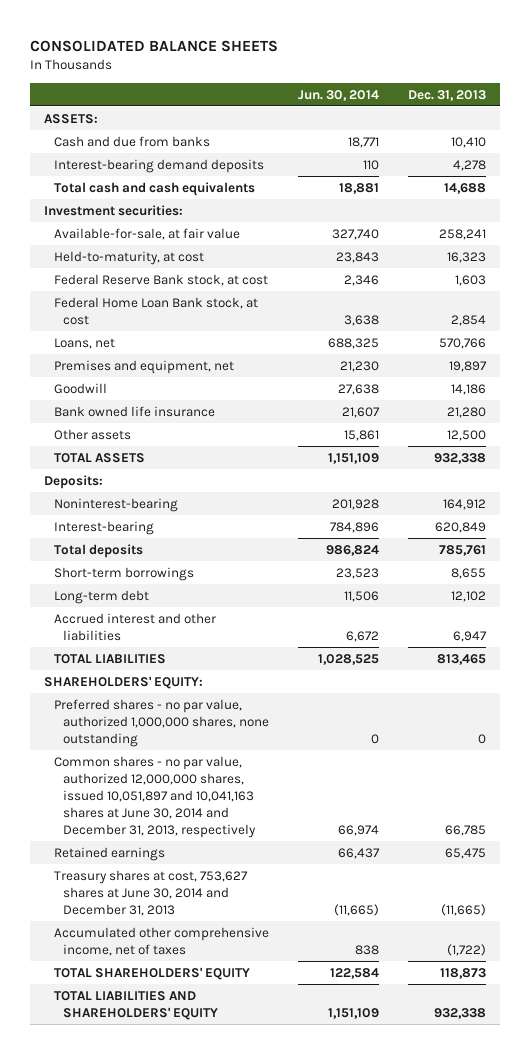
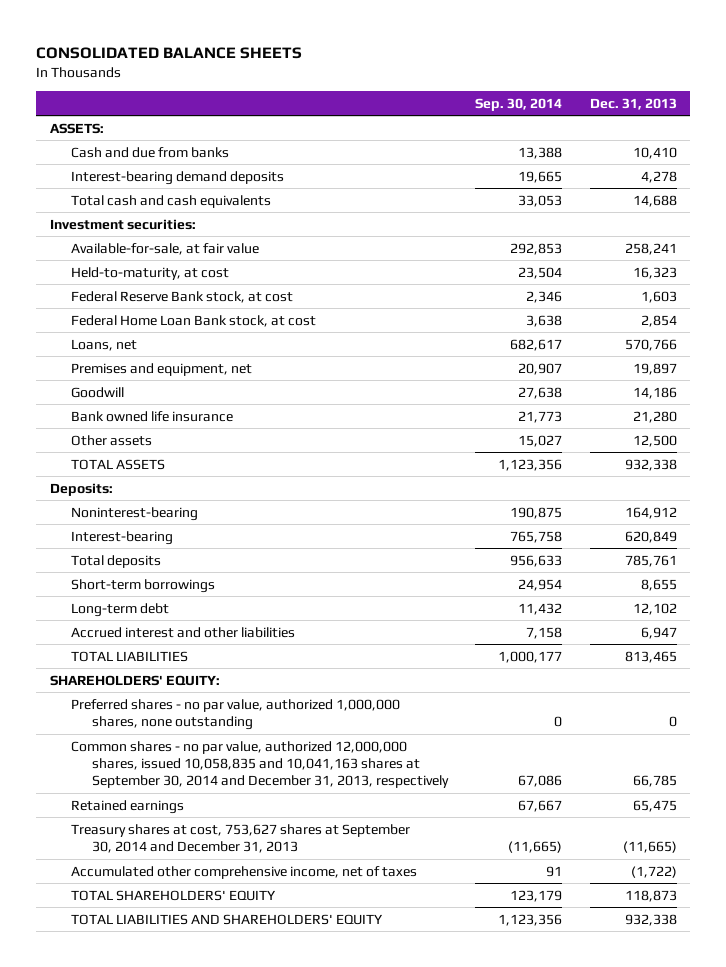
- | Jun. 30, 2014 | Dec. 31, 2013
+ | Sep. 30, 2014 | Dec. 31, 2013
- Common shares - no par value, authorized 12,000,000 shares, issued 10,051,897 and 10,041,163 shares at June 30, 2014 and December 31, 2013, respectively | 66,974 | 66,785
+ Common shares - no par value, authorized 12,000,000 shares, issued 10,058,835 and 10,041,163 shares at September 30, 2014 and December 31, 2013, respectively | 67,086 | 66,785
- Treasury shares at cost, 753,627 shares at June 30, 2014 and December 31, 2013 | (11,665) | (11,665)
+ Treasury shares at cost, 753,627 shares at September 30, 2014 and December 31, 2013 | (11,665) | (11,665)

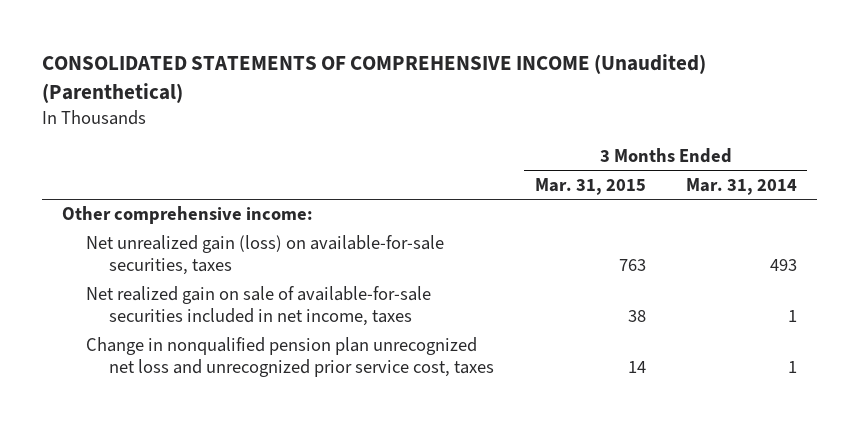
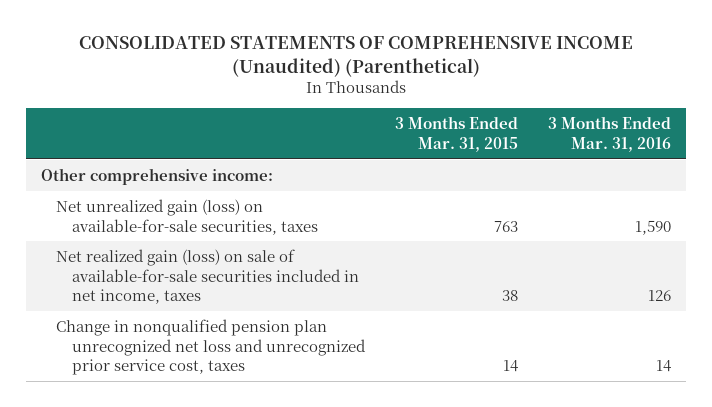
- | 3 Months Ended Mar. 31, 2015 | 3 Months Ended Mar. 31, 2014
+ | 3 Months Ended Mar. 31, 2015 | 3 Months Ended Mar. 31, 2016
- Net realized gain on sale of available-for-sale securities included in net income, taxes | 38 | 1
+ Net realized gain (loss) on sale of available-for-sale securities included in net income, taxes | 38 | 126

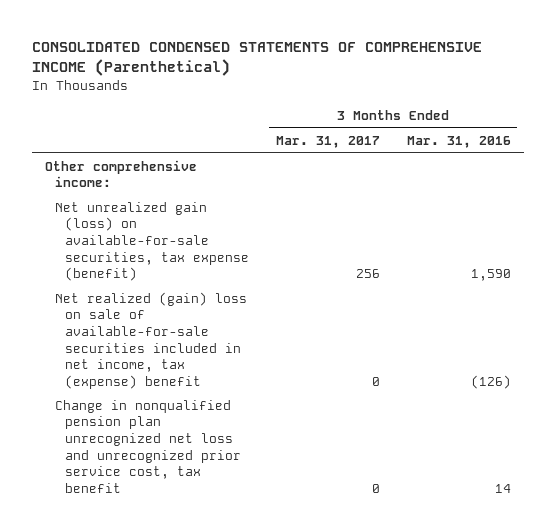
- CONSOLIDATED STATEMENTS OF COMPREHENSIVE INCOME (Unaudited) (Parenthetical)
+ CONSOLIDATED CONDENSED STATEMENTS OF COMPREHENSIVE INCOME (Parenthetical)
- | 3 Months Ended Mar. 31, 2015 | 3 Months Ended Mar. 31, 2016
+ | 3 Months Ended Mar. 31, 2017 | 3 Months Ended Mar. 31, 2016
- Net unrealized gain (loss) on available-for-sale securities, taxes | 763 | 1,590
- Net realized gain (loss) on sale of available-for-sale securities included in net income, taxes | 38 | 126
- Change in nonqualified pension plan unrecognized net loss and unrecognized prior service cost, taxes | 14 | 14
+ Net unrealized gain (loss) on available-for-sale securities, tax expense (benefit) | 256 | 1,590
+ Net realized (gain) loss on sale of available-for-sale securities included in net income, tax (expense) benefit | 0 | (126)
+ Change in nonqualified pension plan unrecognized net loss and unrecognized prior service cost, tax benefit | 0 | 14

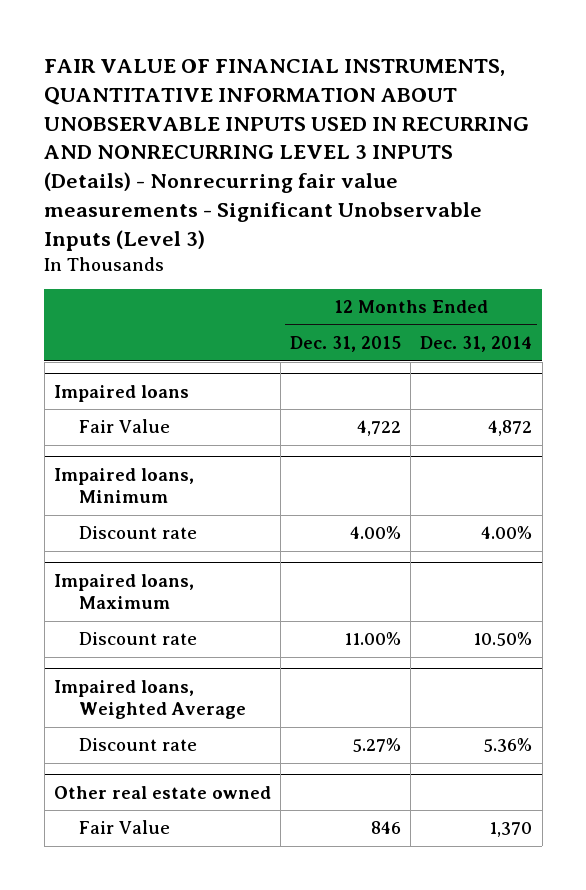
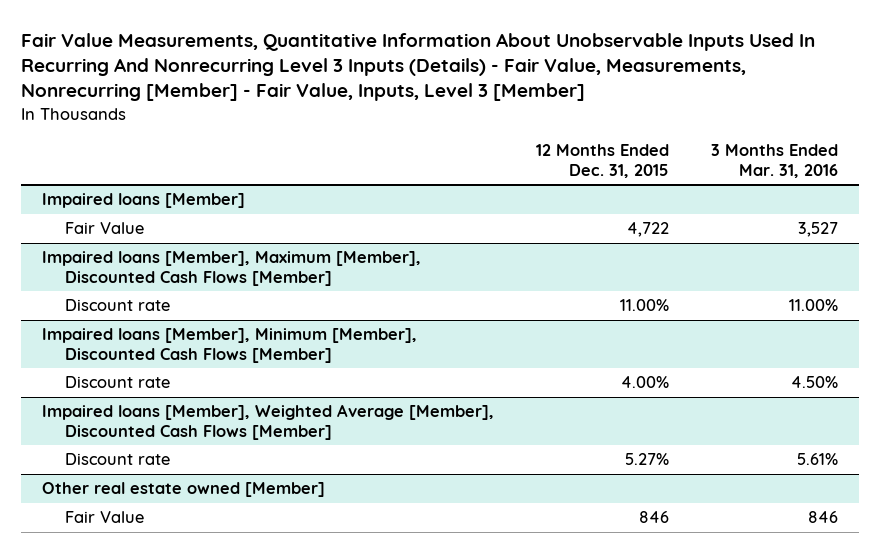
- FAIR VALUE OF FINANCIAL INSTRUMENTS, QUANTITATIVE INFORMATION ABOUT UNOBSERVABLE INPUTS USED IN RECURRING AND NONRECURRING LEVEL 3 INPUTS (Details) - Nonrecurring fair value measurements - Significant Unobservable Inputs (Level 3)
+ Fair Value Measurements, Quantitative Information About Unobservable Inputs Used In Recurring And Nonrecurring Level 3 Inputs (Details) - Fair Value, Measurements, Nonrecurring [Member] - Fair Value, Inputs, Level 3 [Member]
- | 12 Months Ended Dec. 31, 2015 | 12 Months Ended Dec. 31, 2014
+ | 12 Months Ended Dec. 31, 2015 | 3 Months Ended Mar. 31, 2016
- Impaired loans
+ Impaired loans [Member]
- Impaired loans, Minimum
- Discount rate | 4.00% | 4.00%
- Impaired loans, Maximum
+ Impaired loans [Member], Maximum [Member], Discounted Cash Flows [Member]
- Impaired loans, Weighted Average
+ Impaired loans [Member], Minimum [Member], Discounted Cash Flows [Member]
+ Discount rate | 4.00% | 4.50%
+ Impaired loans [Member], Weighted Average [Member], Discounted Cash Flows [Member]
- Other real estate owned
+ Other real estate owned [Member]

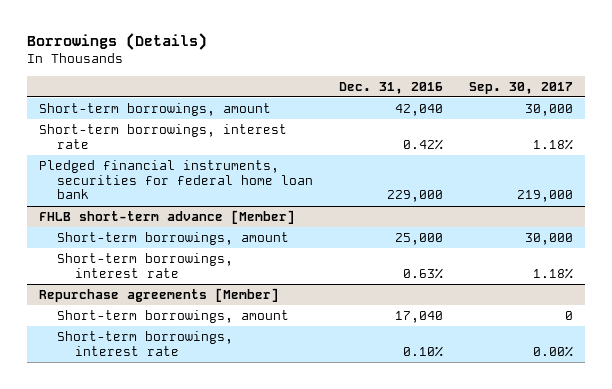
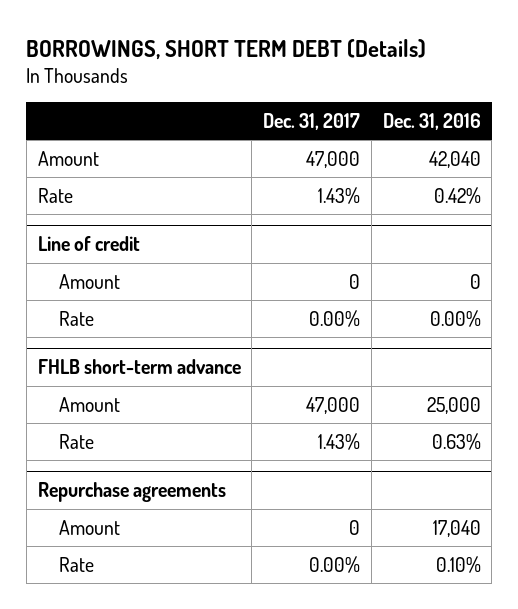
- Borrowings (Details)
+ BORROWINGS, SHORT TERM DEBT (Details)
- | Dec. 31, 2016 | Sep. 30, 2017
+ | Dec. 31, 2017 | Dec. 31, 2016
- Short-term borrowings, amount | 42,040 | 30,000
- Short-term borrowings, interest rate | 0.42% | 1.18%
- Pledged financial instruments, securities for federal home loan bank | 229,000 | 219,000
- FHLB short-term advance [Member]
- Short-term borrowings, amount | 25,000 | 30,000
- Short-term borrowings, interest rate | 0.63% | 1.18%
- Repurchase agreements [Member]
- Short-term borrowings, amount | 17,040 | 0
- Short-term borrowings, interest rate | 0.10% | 0.00%
+ Amount | 47,000 | 42,040
+ Rate | 1.43% | 0.42%
+ Line of credit
+ Amount | 0 | 0
+ Rate | 0.00% | 0.00%
+ FHLB short-term advance
+ Amount | 47,000 | 25,000
+ Rate | 1.43% | 0.63%
+ Repurchase agreements
+ Amount | 0 | 17,040
+ Rate | 0.00% | 0.10%

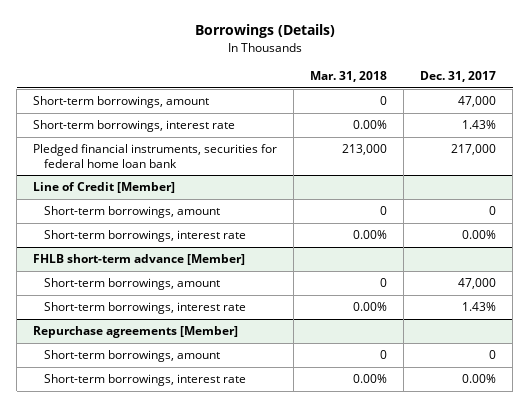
- BORROWINGS, SHORT TERM DEBT (Details)
+ Borrowings (Details)
- | Dec. 31, 2017 | Dec. 31, 2016
+ | Mar. 31, 2018 | Dec. 31, 2017
- Amount | 47,000 | 42,040
- Rate | 1.43% | 0.42%
- Line of credit
- Amount | 0 | 0
- Rate | 0.00% | 0.00%
- FHLB short-term advance
- Amount | 47,000 | 25,000
- Rate | 1.43% | 0.63%
- Repurchase agreements
- Amount | 0 | 17,040
- Rate | 0.00% | 0.10%
+ Short-term borrowings, amount | 0 | 47,000
+ Short-term borrowings, interest rate | 0.00% | 1.43%
+ Pledged financial instruments, securities for federal home loan bank | 213,000 | 217,000
+ Line of Credit [Member]
+ Short-term borrowings, amount | 0 | 0
+ Short-term borrowings, interest rate | 0.00% | 0.00%
+ FHLB short-term advance [Member]
+ Short-term borrowings, amount | 0 | 47,000
+ Short-term borrowings, interest rate | 0.00% | 1.43%
+ Repurchase agreements [Member]
+ Short-term borrowings, amount | 0 | 0
+ Short-term borrowings, interest rate | 0.00% | 0.00%

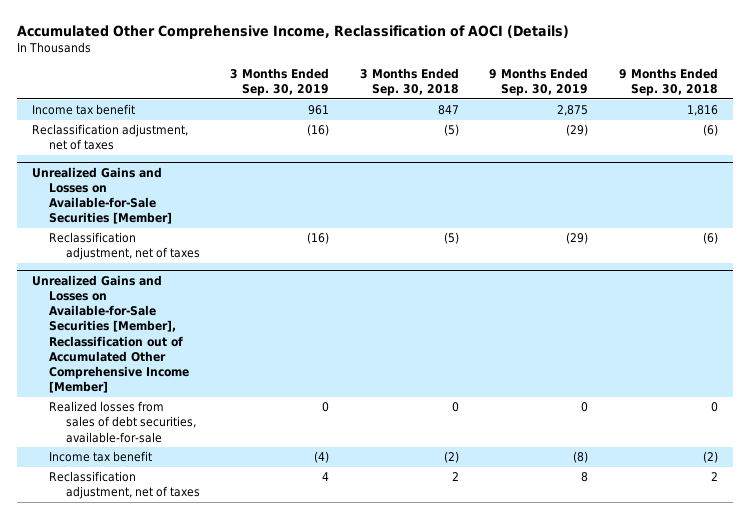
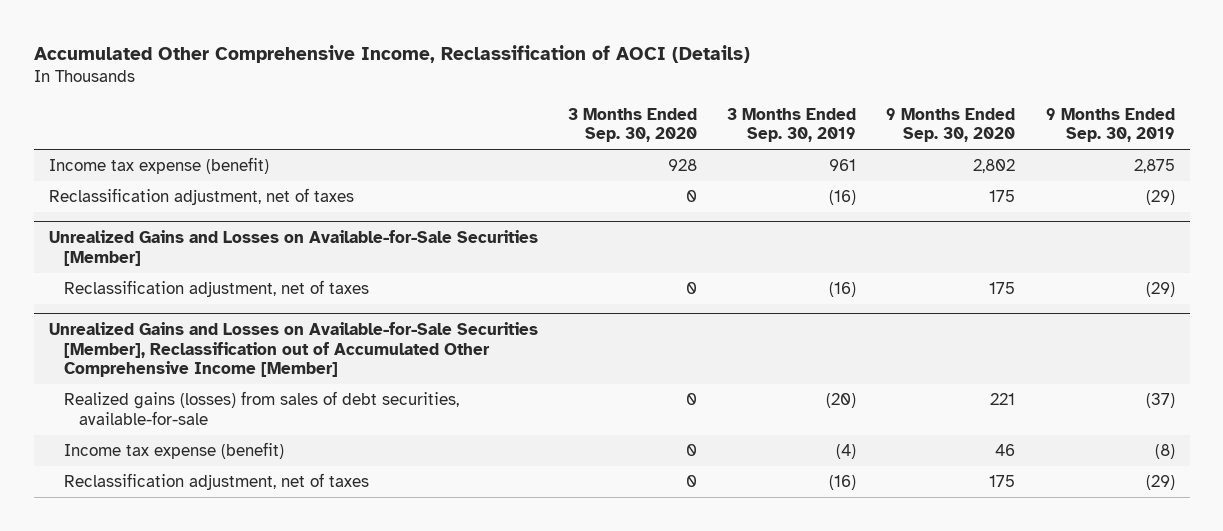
- | 3 Months Ended Sep. 30, 2019 | 3 Months Ended Sep. 30, 2018 | 9 Months Ended Sep. 30, 2019 | 9 Months Ended Sep. 30, 2018
+ | 3 Months Ended Sep. 30, 2020 | 3 Months Ended Sep. 30, 2019 | 9 Months Ended Sep. 30, 2020 | 9 Months Ended Sep. 30, 2019
- Income tax benefit | 961 | 847 | 2,875 | 1,816
+ Income tax expense (benefit) | 928 | 961 | 2,802 | 2,875
@ Unrealized Gains and Losses on Available-for-Sale Securities [Member], Reclassification out of Accumulated Other Comprehensive Income [Member]
- Realized losses from sales of debt securities, available-for-sale | 0 | 0 | 0 | 0
- Income tax benefit | (4) | (2) | (8) | (2)
- Reclassification adjustment, net of taxes | 4 | 2 | 8 | 2
+ Realized gains (losses) from sales of debt securities, available-for-sale | 0 | (20) | 221 | (37)
+ Income tax expense (benefit) | 0 | (4) | 46 | (8)
+ Reclassification adjustment, net of taxes | 0 | (16) | 175 | (29)

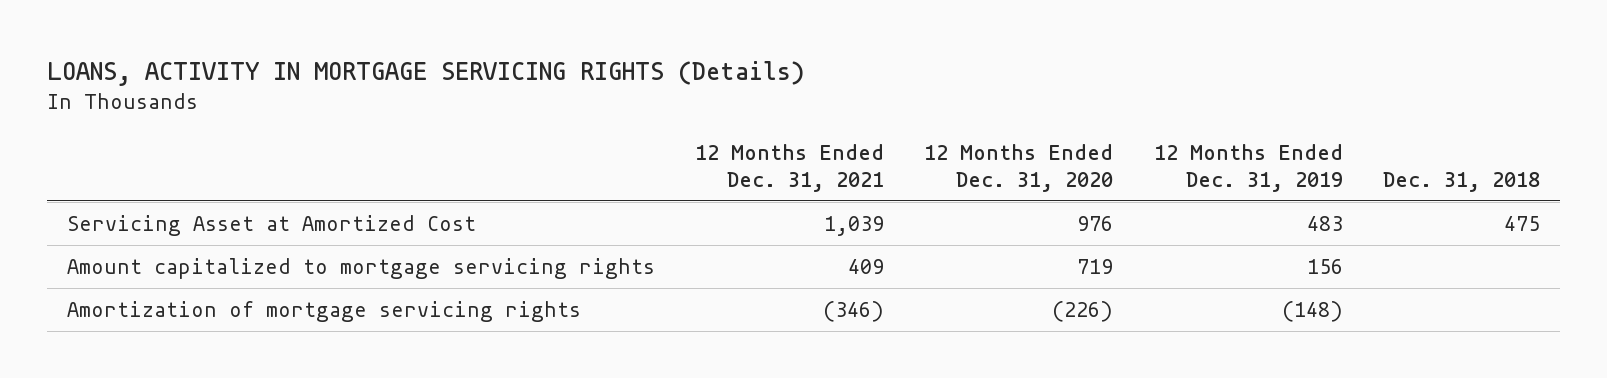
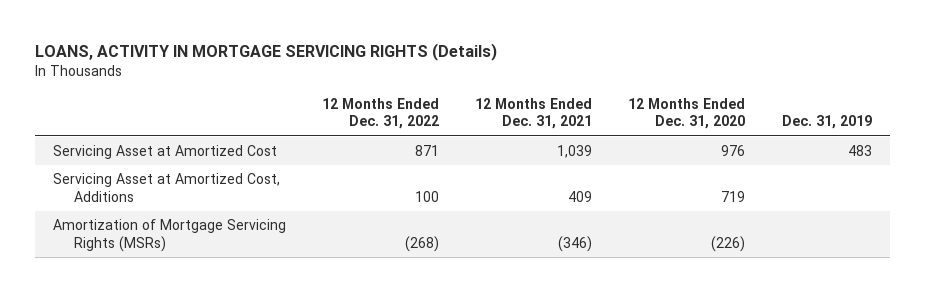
- | 12 Months Ended Dec. 31, 2021 | 12 Months Ended Dec. 31, 2020 | 12 Months Ended Dec. 31, 2019 | Dec. 31, 2018
+ | 12 Months Ended Dec. 31, 2022 | 12 Months Ended Dec. 31, 2021 | 12 Months Ended Dec. 31, 2020 | Dec. 31, 2019
- Amount capitalized to mortgage servicing rights | 409 | 719 | 156 |
- Amortization of mortgage servicing rights | (346) | (226) | (148) |
+ Servicing Asset at Amortized Cost, Additions | 100 | 409 | 719 |
+ Amortization of Mortgage Servicing Rights (MSRs) | (268) | (346) | (226) |

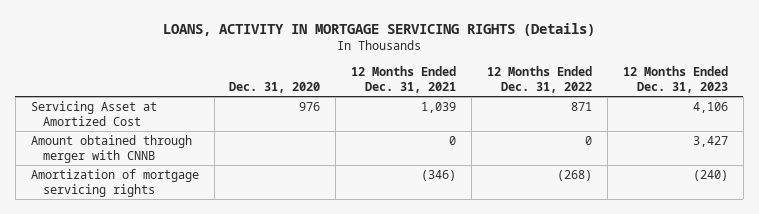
- | 12 Months Ended Dec. 31, 2022 | 12 Months Ended Dec. 31, 2021 | 12 Months Ended Dec. 31, 2020 | Dec. 31, 2019
+ | Dec. 31, 2020 | 12 Months Ended Dec. 31, 2021 | 12 Months Ended Dec. 31, 2022 | 12 Months Ended Dec. 31, 2023
- Servicing Asset at Amortized Cost, Additions | 100 | 409 | 719 |
- Amortization of Mortgage Servicing Rights (MSRs) | (268) | (346) | (226) |
+ Amount obtained through merger with CNNB | | 0 | 0 | 3,427
+ Amortization of mortgage servicing rights | | (346) | (268) | (240)

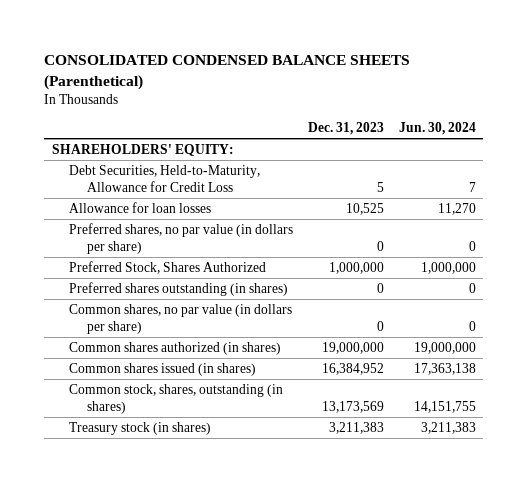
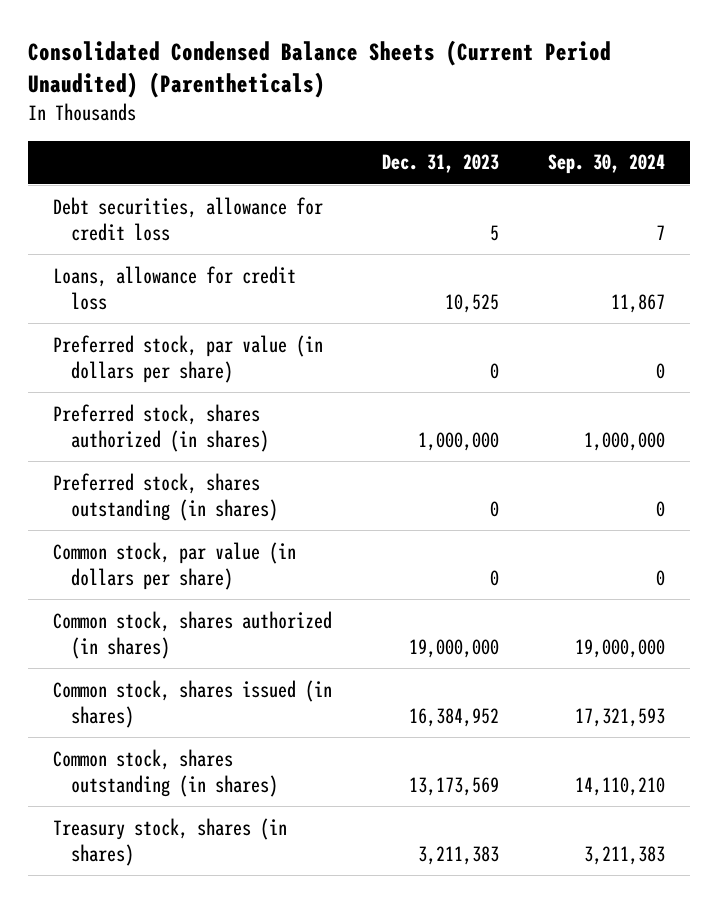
- CONSOLIDATED CONDENSED BALANCE SHEETS (Parenthetical)
+ Consolidated Condensed Balance Sheets (Current Period Unaudited) (Parentheticals)
- | Dec. 31, 2023 | Jun. 30, 2024
+ | Dec. 31, 2023 | Sep. 30, 2024
- SHAREHOLDERS' EQUITY:
- Debt Securities, Held-to-Maturity, Allowance for Credit Loss | 5 | 7
- Allowance for loan losses | 10,525 | 11,270
- Preferred shares, no par value (in dollars per share) | 0 | 0
- Preferred Stock, Shares Authorized | 1,000,000 | 1,000,000
- Preferred shares outstanding (in shares) | 0 | 0
- Common shares, no par value (in dollars per share) | 0 | 0
- Common shares authorized (in shares) | 19,000,000 | 19,000,000
- Common shares issued (in shares) | 16,384,952 | 17,363,138
- Common stock, shares, outstanding (in shares) | 13,173,569 | 14,151,755
- Treasury stock (in shares) | 3,211,383 | 3,211,383
+ Debt securities, allowance for credit loss | 5 | 7
+ Loans, allowance for credit loss | 10,525 | 11,867
+ Preferred stock, par value (in dollars per share) | 0 | 0
+ Preferred stock, shares authorized (in shares) | 1,000,000 | 1,000,000
+ Preferred stock, shares outstanding (in shares) | 0 | 0
+ Common stock, par value (in dollars per share) | 0 | 0
+ Common stock, shares authorized (in shares) | 19,000,000 | 19,000,000
+ Common stock, shares issued (in shares) | 16,384,952 | 17,321,593
+ Common stock, shares outstanding (in shares) | 13,173,569 | 14,110,210
+ Treasury stock, shares (in shares) | 3,211,383 | 3,211,383

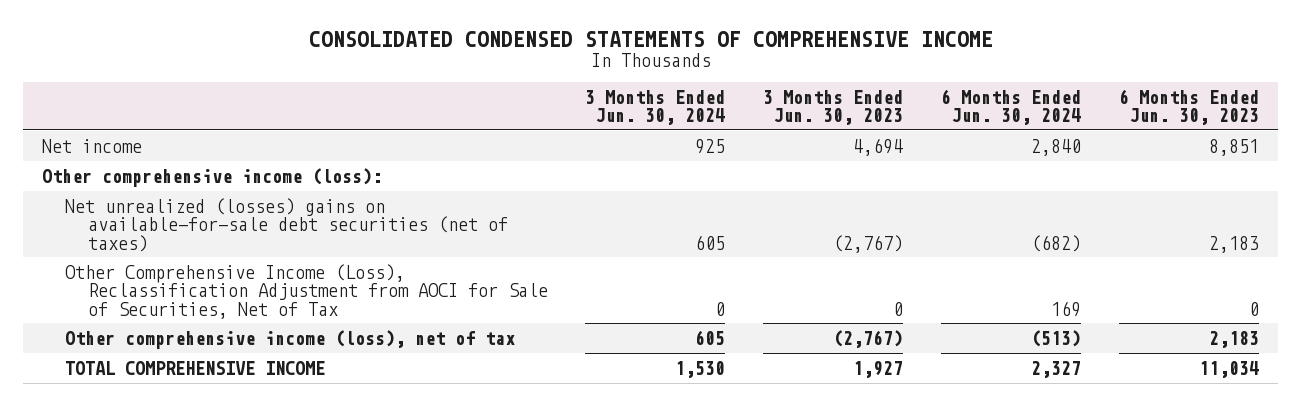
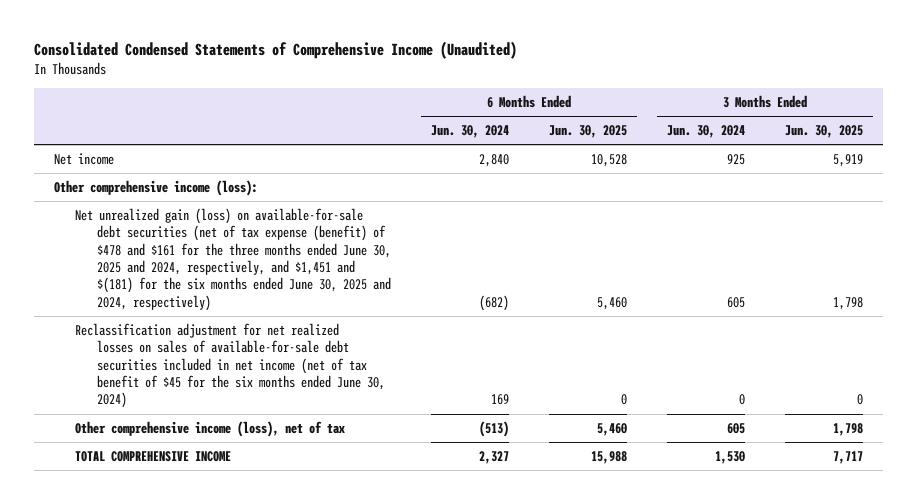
- CONSOLIDATED CONDENSED STATEMENTS OF COMPREHENSIVE INCOME
+ Consolidated Condensed Statements of Comprehensive Income (Unaudited)
- | 3 Months Ended Jun. 30, 2024 | 3 Months Ended Jun. 30, 2023 | 6 Months Ended Jun. 30, 2024 | 6 Months Ended Jun. 30, 2023
+ | 6 Months Ended Jun. 30, 2024 | 6 Months Ended Jun. 30, 2025 | 3 Months Ended Jun. 30, 2024 | 3 Months Ended Jun. 30, 2025
- Net unrealized (losses) gains on available-for-sale debt securities (net of taxes) | 605 | (2,767) | (682) | 2,183
- Other Comprehensive Income (Loss), Reclassification Adjustment from AOCI for Sale of Securities, Net of Tax | 0 | 0 | 169 | 0
+ Net unrealized gain (loss) on available-for-sale debt securities (net of tax expense (benefit) of $478 and $161 for the three months ended June 30, 2025 and 2024, respectively, and $1,451 and $(181) for the six months ended June 30, 2025 and 2024, respectively) | (682) | 5,460 | 605 | 1,798
+ Reclassification adjustment for net realized losses on sales of available-for-sale debt securities included in net income (net of tax benefit of $45 for the six months ended June 30, 2024) | 169 | 0 | 0 | 0

